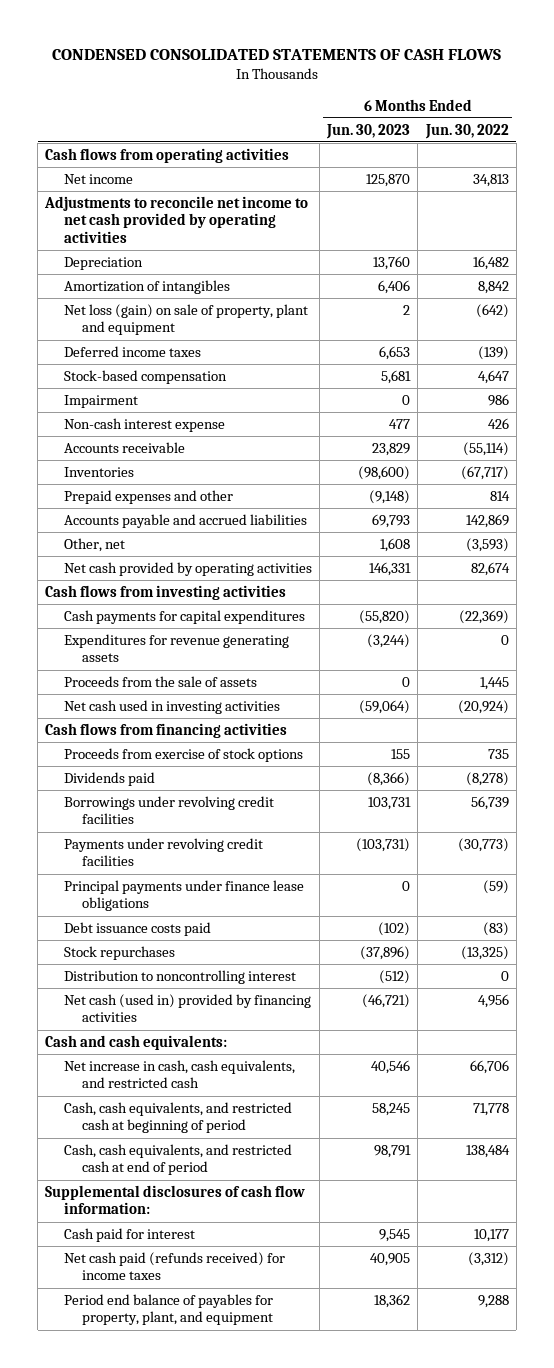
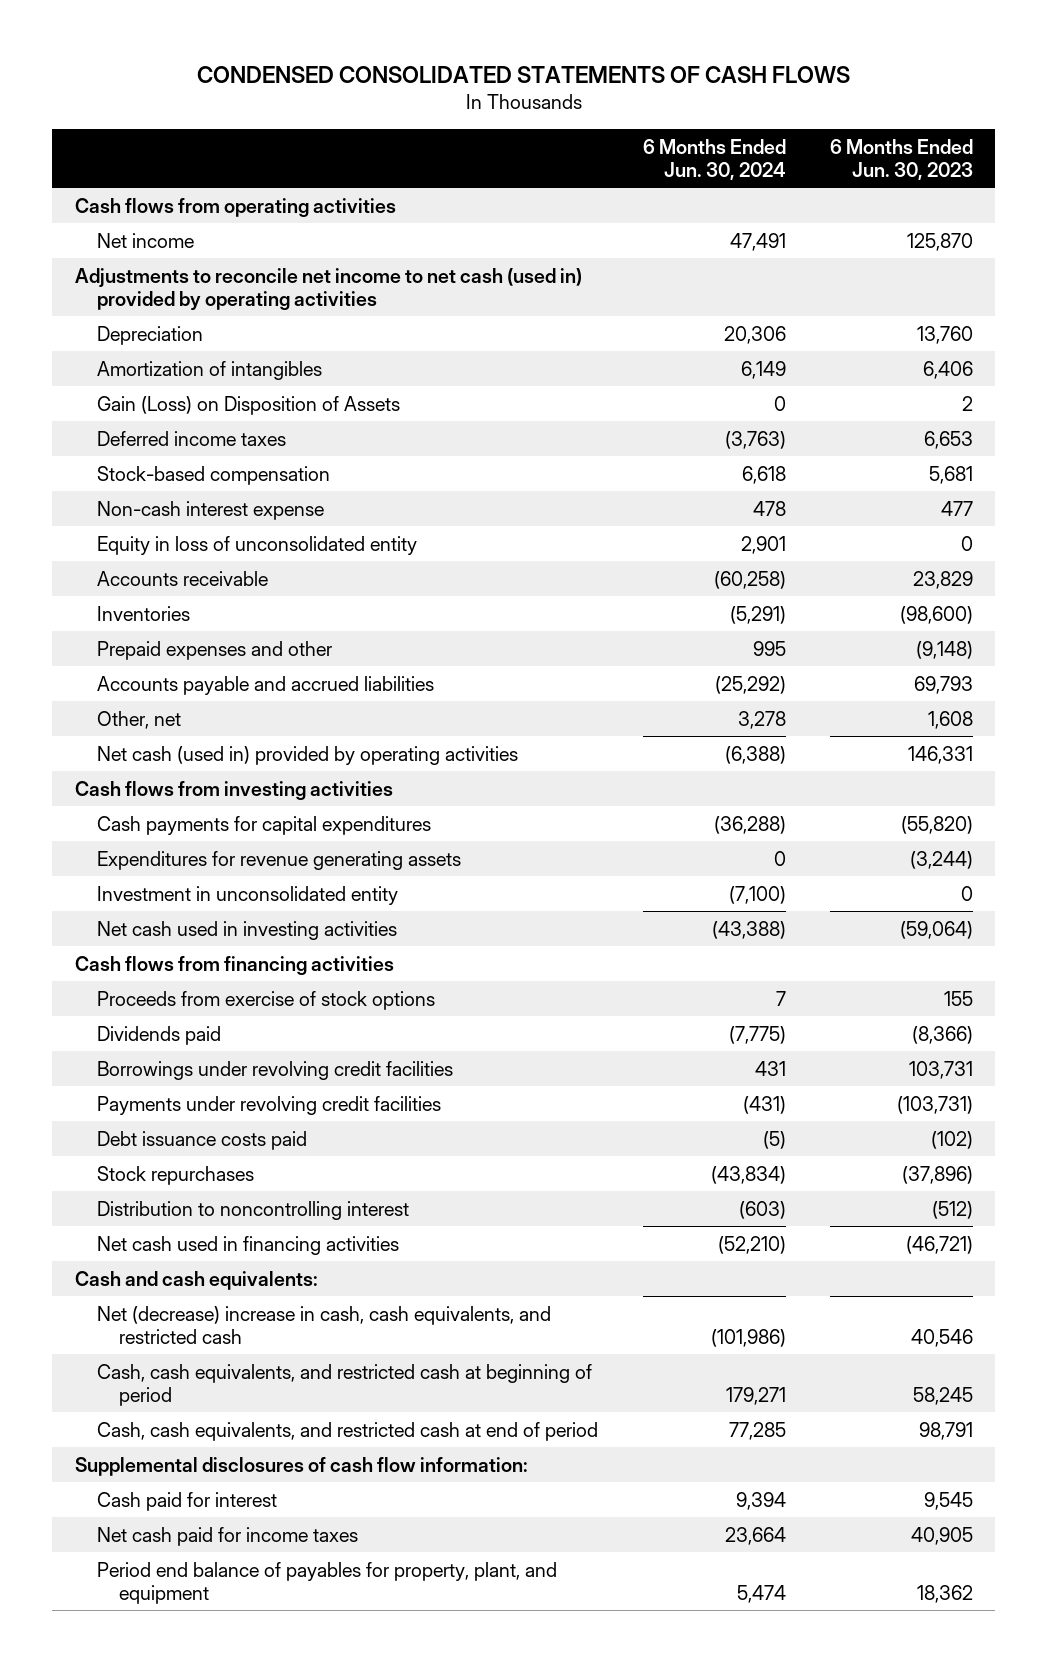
- | 6 Months Ended Jun. 30, 2023 | 6 Months Ended Jun. 30, 2022
+ | 6 Months Ended Jun. 30, 2024 | 6 Months Ended Jun. 30, 2023
- Adjustments to reconcile net income to net cash provided by operating activities
+ Adjustments to reconcile net income to net cash (used in) provided by operating activities
- Net loss (gain) on sale of property, plant and equipment | 2 | (642)
+ Gain (Loss) on Disposition of Assets | 0 | 2
- Impairment | 0 | 986
+ Equity in loss of unconsolidated entity | 2,901 | 0
- Net cash provided by operating activities | 146,331 | 82,674
+ Net cash (used in) provided by operating activities | (6,388) | 146,331
- Proceeds from the sale of assets | 0 | 1,445
+ Investment in unconsolidated entity | (7,100) | 0
- Principal payments under finance lease obligations | 0 | (59)
- Net cash (used in) provided by financing activities | (46,721) | 4,956
+ Net cash used in financing activities | (52,210) | (46,721)
- Net increase in cash, cash equivalents, and restricted cash | 40,546 | 66,706
+ Net (decrease) increase in cash, cash equivalents, and restricted cash | (101,986) | 40,546
- Net cash paid (refunds received) for income taxes | 40,905 | (3,312)
+ Net cash paid for income taxes | 23,664 | 40,905

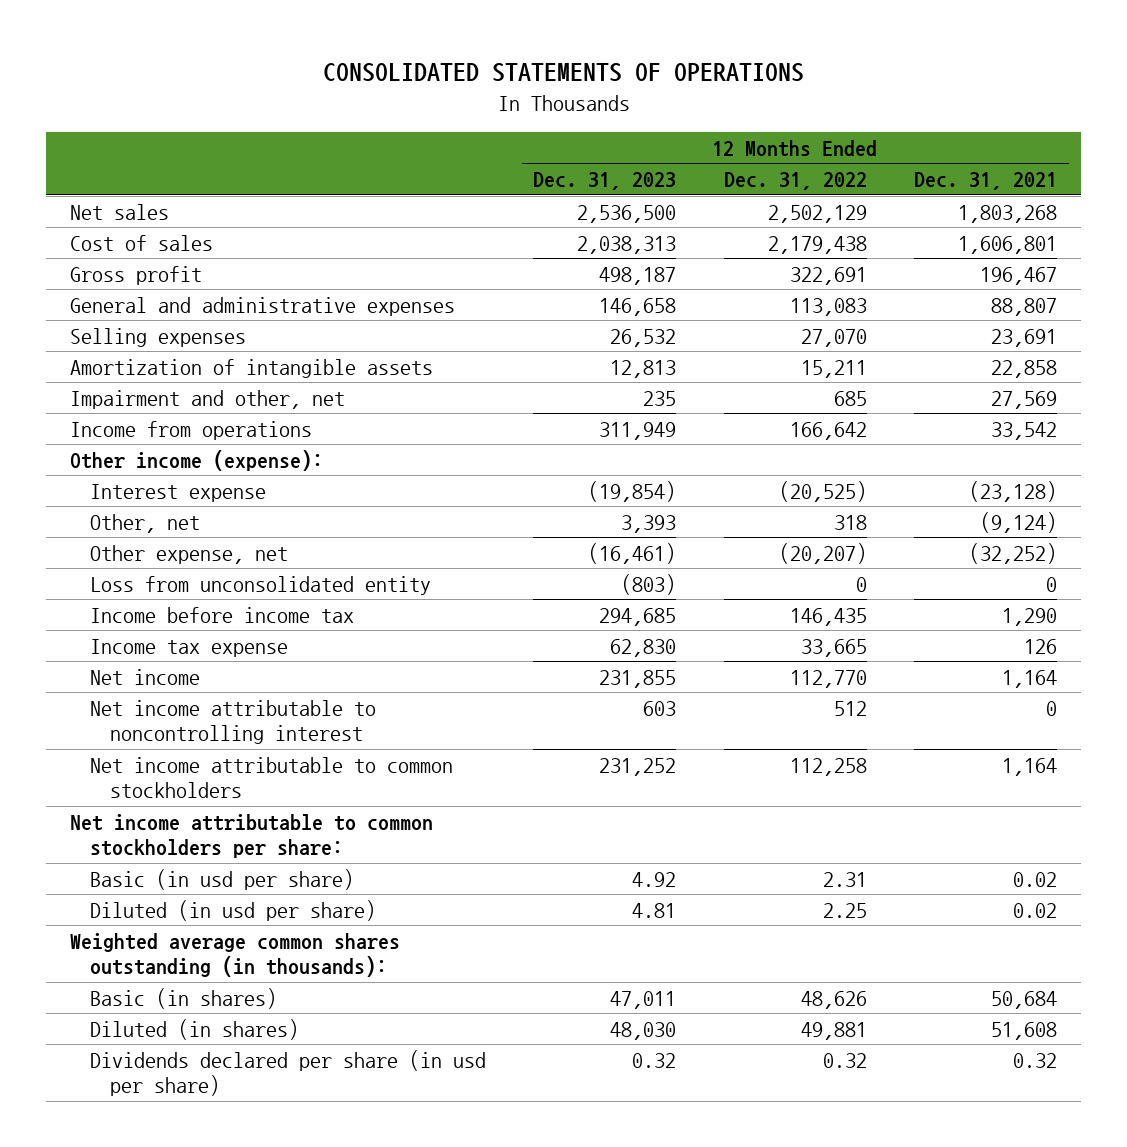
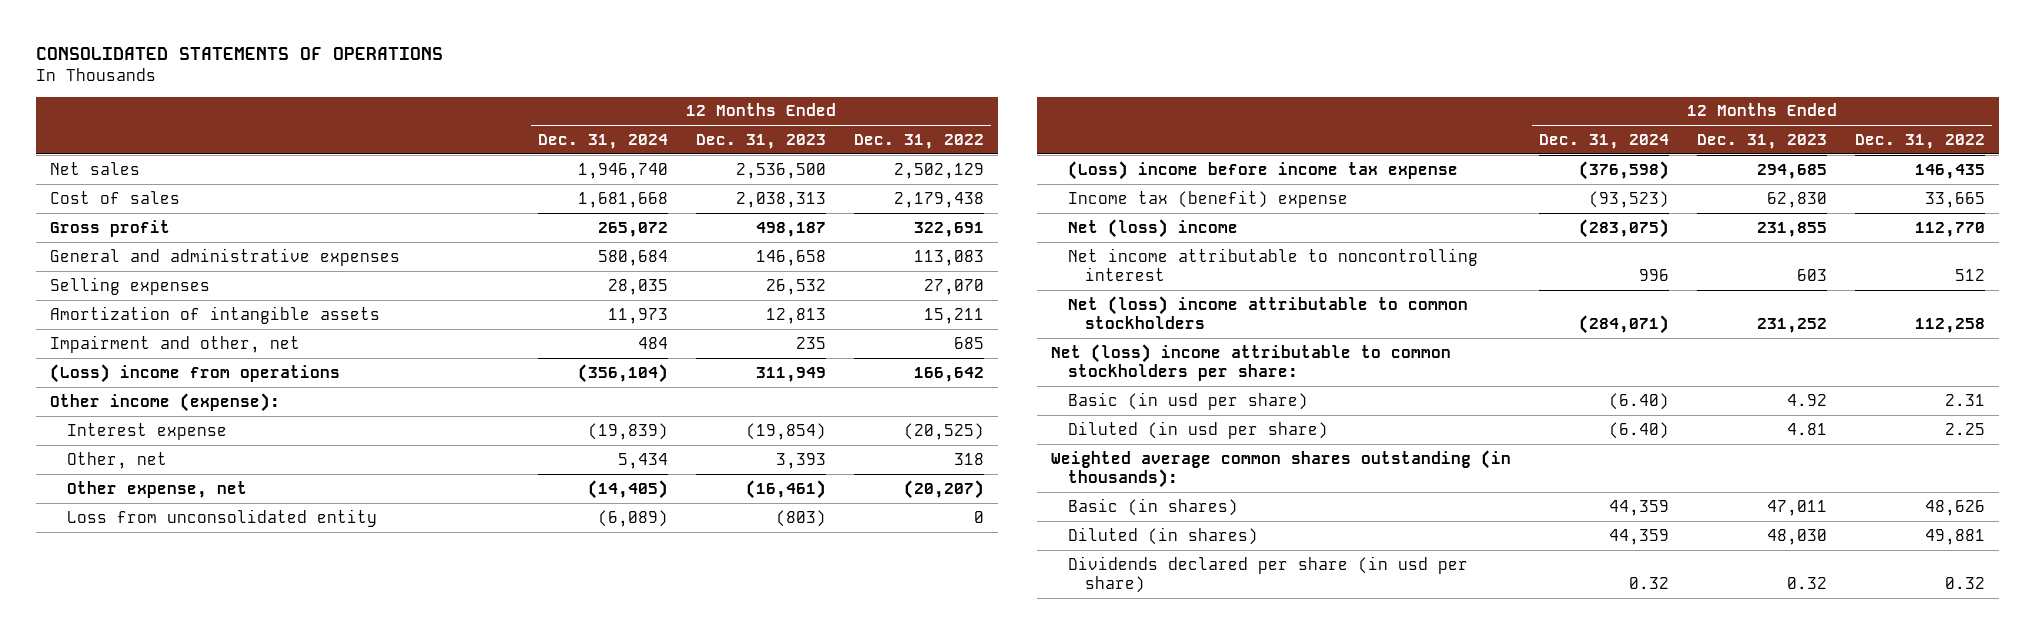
- | 12 Months Ended Dec. 31, 2023 | 12 Months Ended Dec. 31, 2022 | 12 Months Ended Dec. 31, 2021
+ | 12 Months Ended Dec. 31, 2024 | 12 Months Ended Dec. 31, 2023 | 12 Months Ended Dec. 31, 2022
- Income from operations | 311,949 | 166,642 | 33,542
+ (Loss) income from operations | (356,104) | 311,949 | 166,642
- Income before income tax | 294,685 | 146,435 | 1,290
- Income tax expense | 62,830 | 33,665 | 126
- Net income | 231,855 | 112,770 | 1,164
+ (Loss) income before income tax expense | (376,598) | 294,685 | 146,435
+ Income tax (benefit) expense | (93,523) | 62,830 | 33,665
+ Net (loss) income | (283,075) | 231,855 | 112,770
- Net income attributable to common stockholders | 231,252 | 112,258 | 1,164
- Net income attributable to common stockholders per share:
+ Net (loss) income attributable to common stockholders | (284,071) | 231,252 | 112,258
+ Net (loss) income attributable to common stockholders per share:

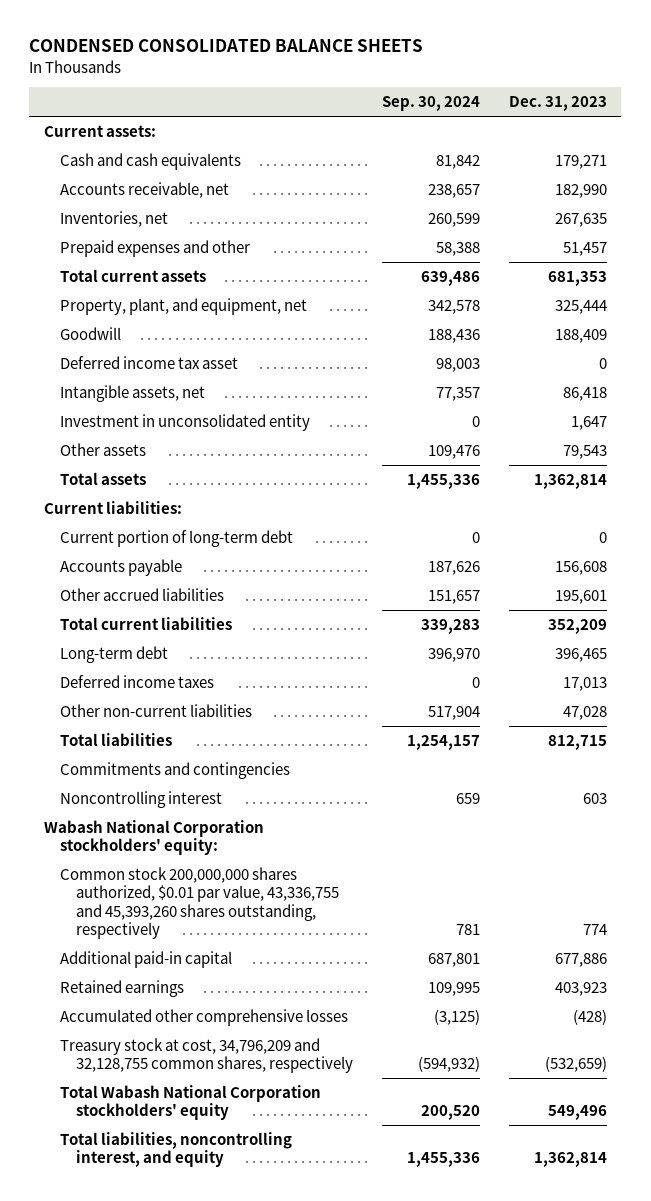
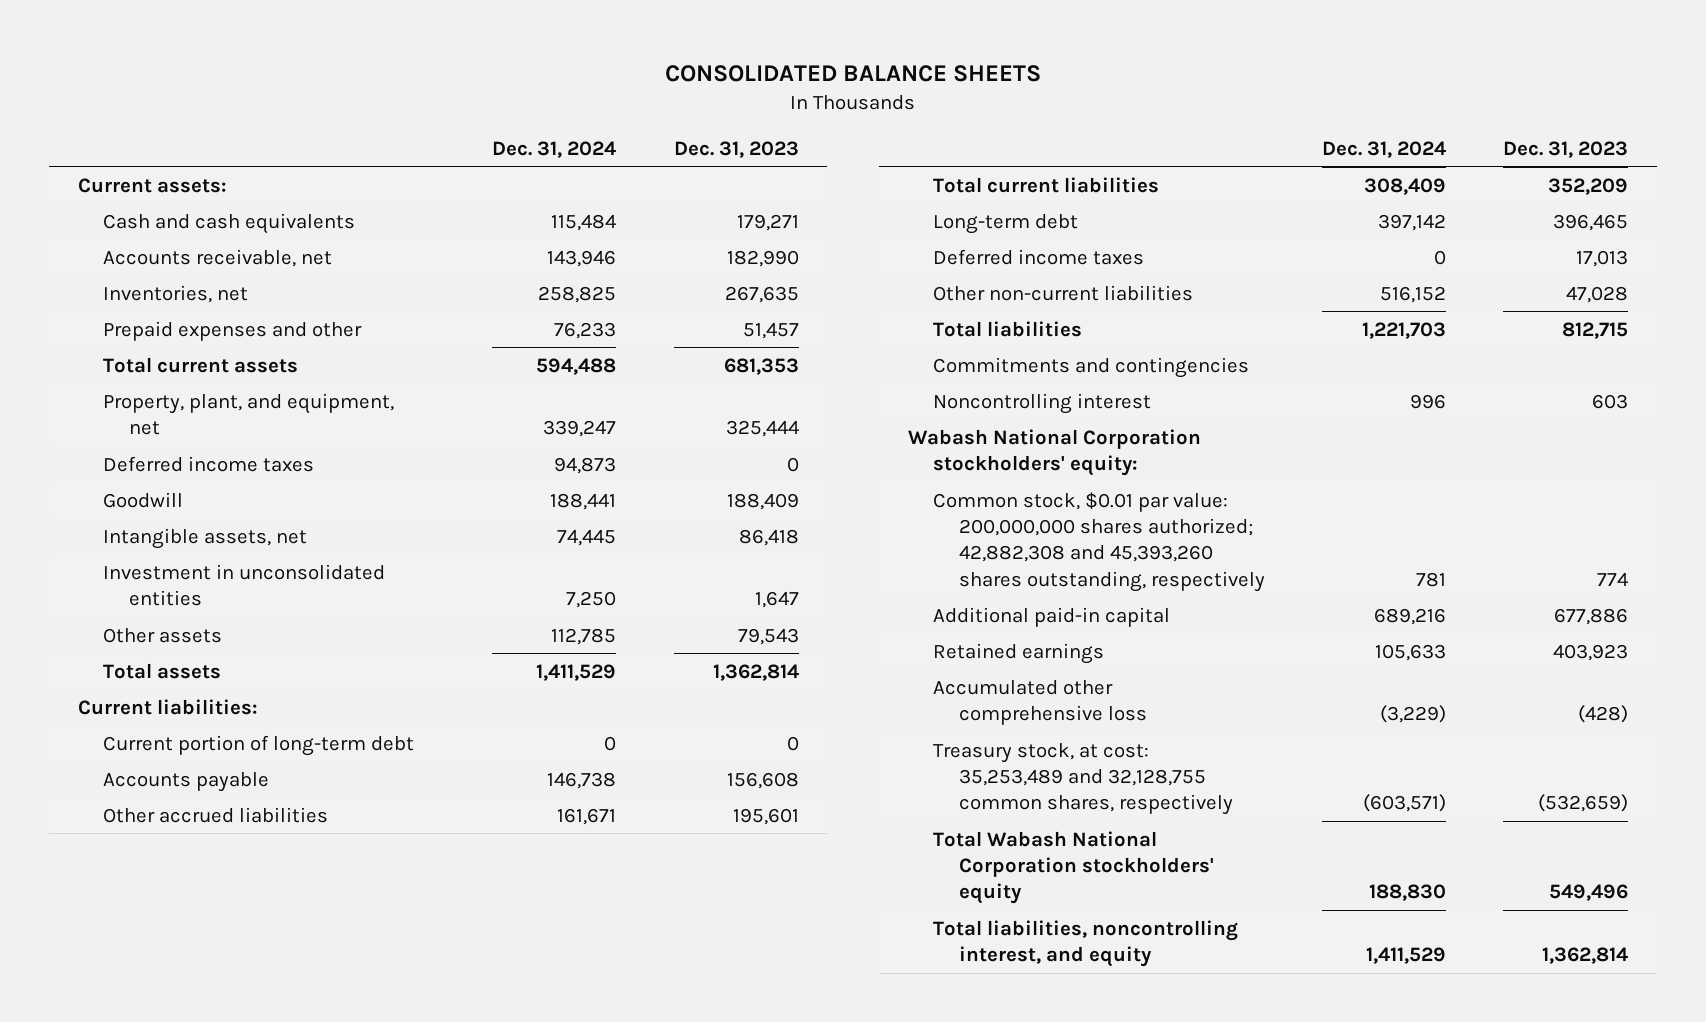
- CONDENSED CONSOLIDATED BALANCE SHEETS
+ CONSOLIDATED BALANCE SHEETS
- | Sep. 30, 2024 | Dec. 31, 2023
+ | Dec. 31, 2024 | Dec. 31, 2023
+ Deferred income taxes | 94,873 | 0
- Deferred income tax asset | 98,003 | 0
- Investment in unconsolidated entity | 0 | 1,647
+ Investment in unconsolidated entities | 7,250 | 1,647
- Common stock 200,000,000 shares authorized, $0.01 par value, 43,336,755 and 45,393,260 shares outstanding, respectively | 781 | 774
+ Common stock, $0.01 par value: 200,000,000 shares authorized; 42,882,308 and 45,393,260 shares outstanding, respectively | 781 | 774
- Accumulated other comprehensive losses | (3,125) | (428)
- Treasury stock at cost, 34,796,209 and 32,128,755 common shares, respectively | (594,932) | (532,659)
+ Accumulated other comprehensive loss | (3,229) | (428)
+ Treasury stock, at cost: 35,253,489 and 32,128,755 common shares, respectively | (603,571) | (532,659)

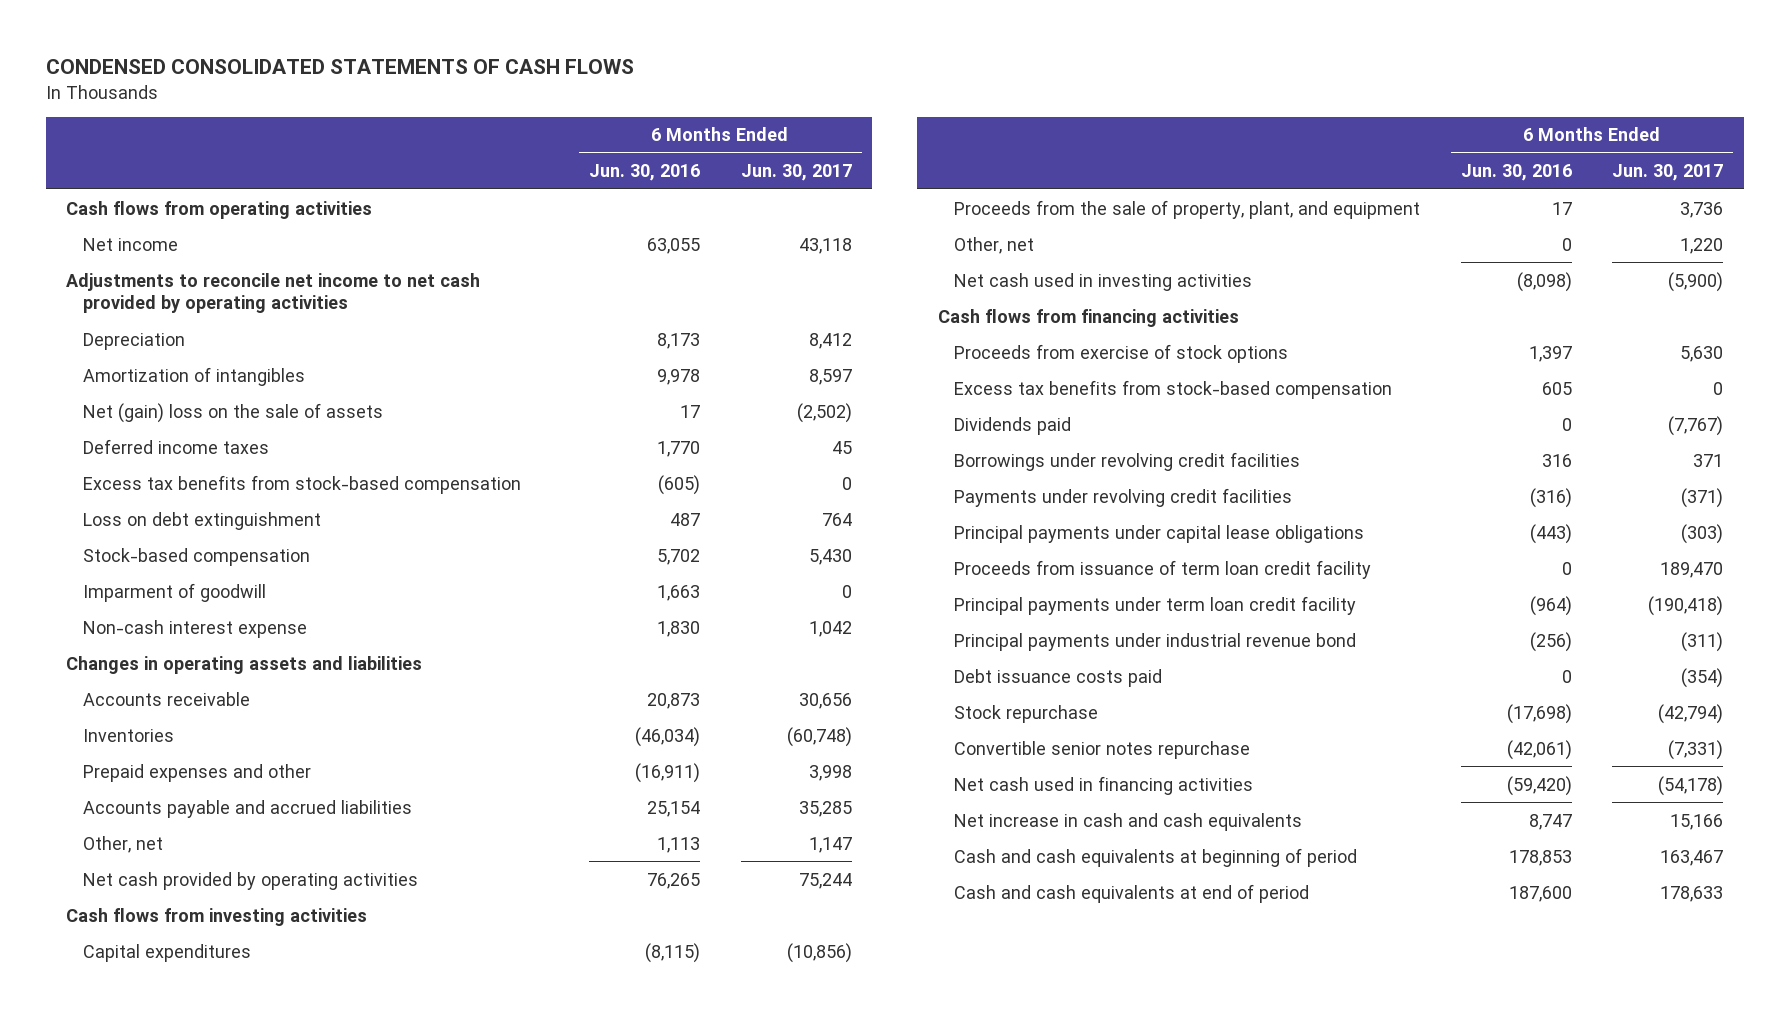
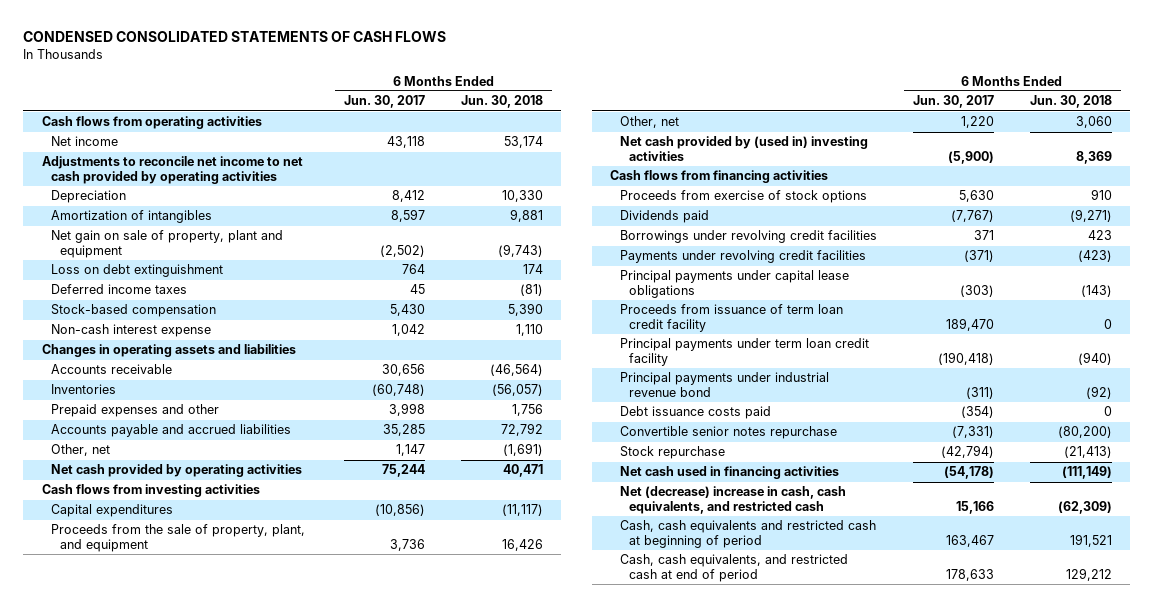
- | 6 Months Ended Jun. 30, 2016 | 6 Months Ended Jun. 30, 2017
+ | 6 Months Ended Jun. 30, 2017 | 6 Months Ended Jun. 30, 2018
- Net (gain) loss on the sale of assets | 17 | (2,502)
- Excess tax benefits from stock-based compensation | (605) | 0
+ Net gain on sale of property, plant and equipment | (2,502) | (9,743)
moved down: Deferred income taxes | 45 | (81)
- Imparment of goodwill | 1,663 | 0
- Net cash used in investing activities | (8,098) | (5,900)
+ Net cash provided by (used in) investing activities | (5,900) | 8,369
- Excess tax benefits from stock-based compensation | 605 | 0
moved down: Stock repurchase | (42,794) | (21,413)
- Net increase in cash and cash equivalents | 8,747 | 15,166
- Cash and cash equivalents at beginning of period | 178,853 | 163,467
- Cash and cash equivalents at end of period | 187,600 | 178,633
+ Net (decrease) increase in cash, cash equivalents, and restricted cash | 15,166 | (62,309)
+ Cash, cash equivalents and restricted cash at beginning of period | 163,467 | 191,521
+ Cash, cash equivalents, and restricted cash at end of period | 178,633 | 129,212

